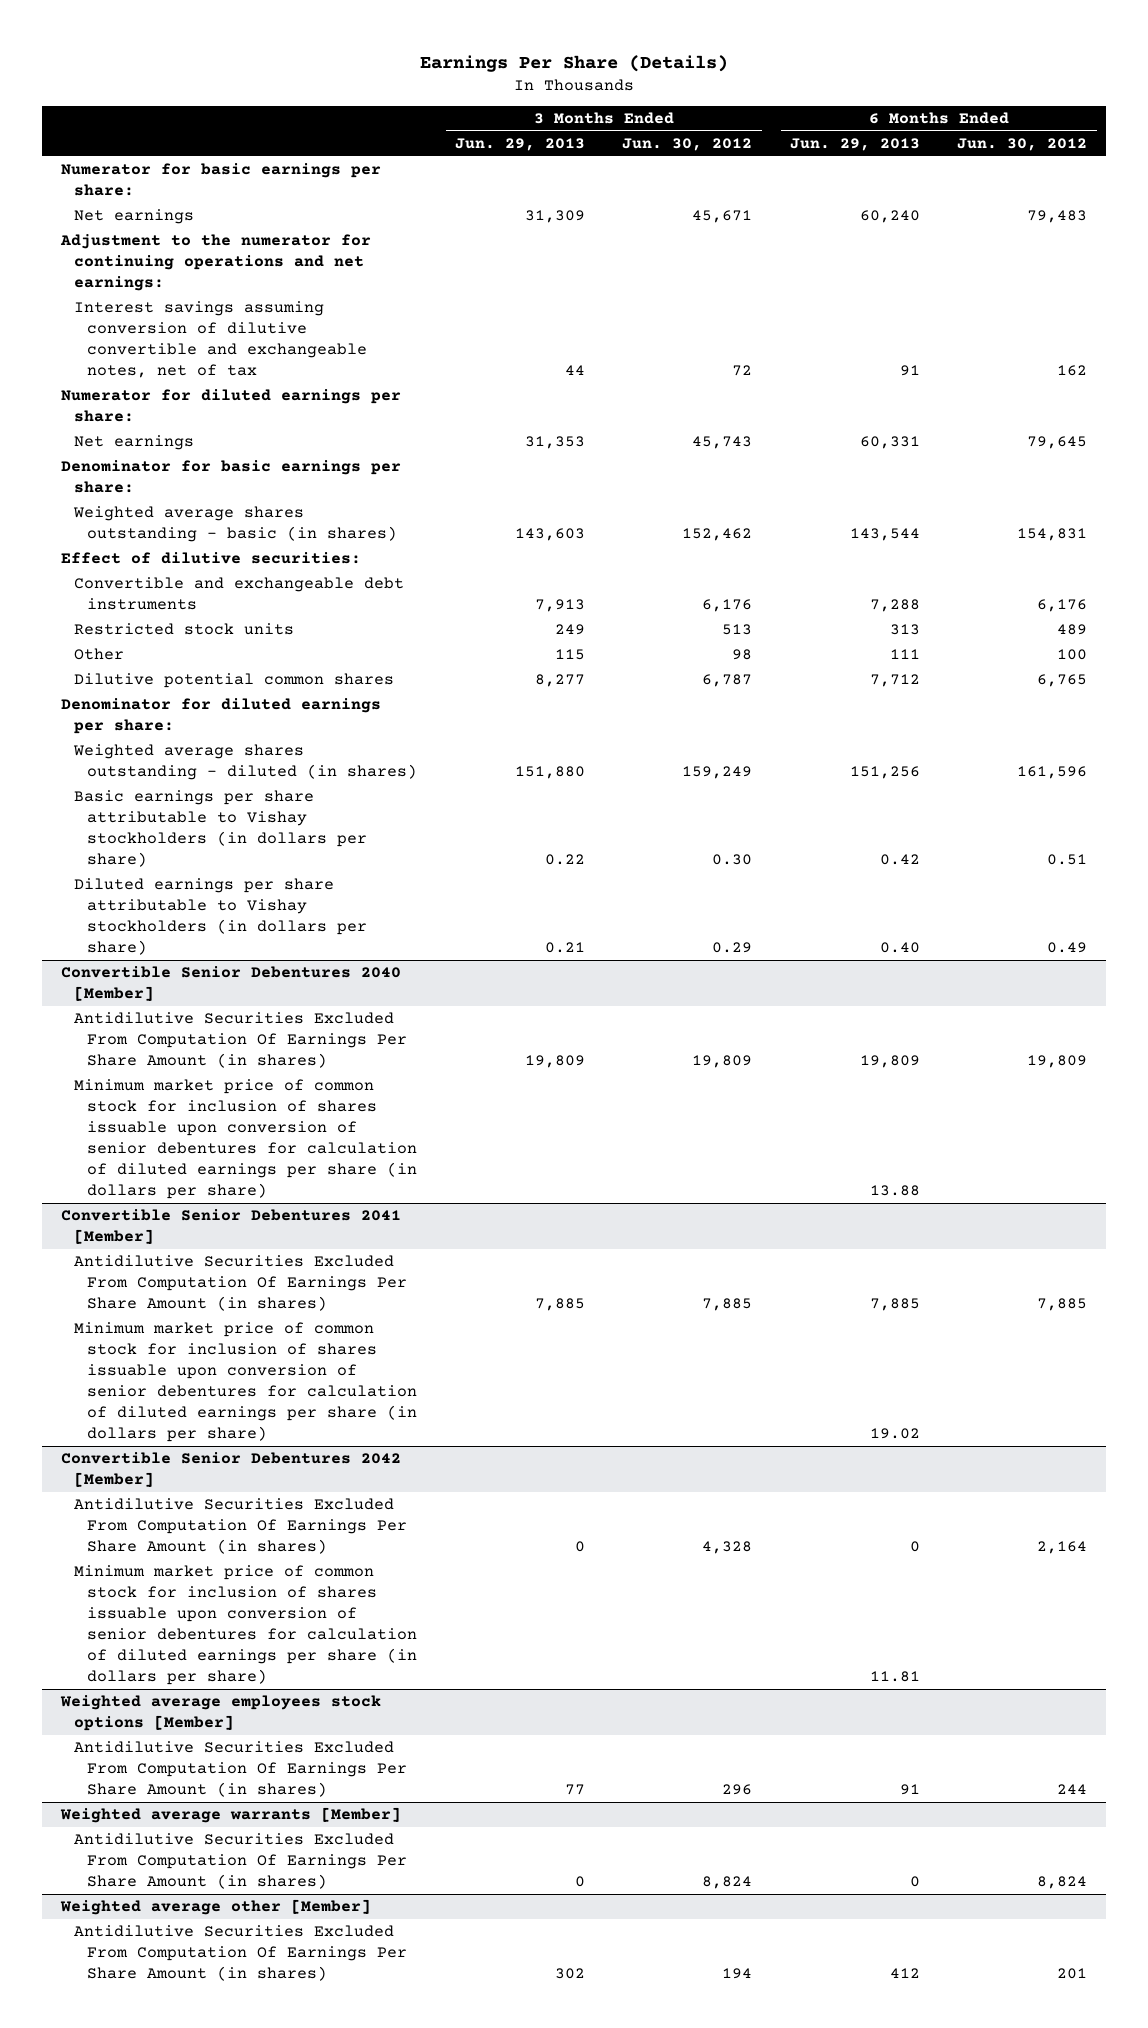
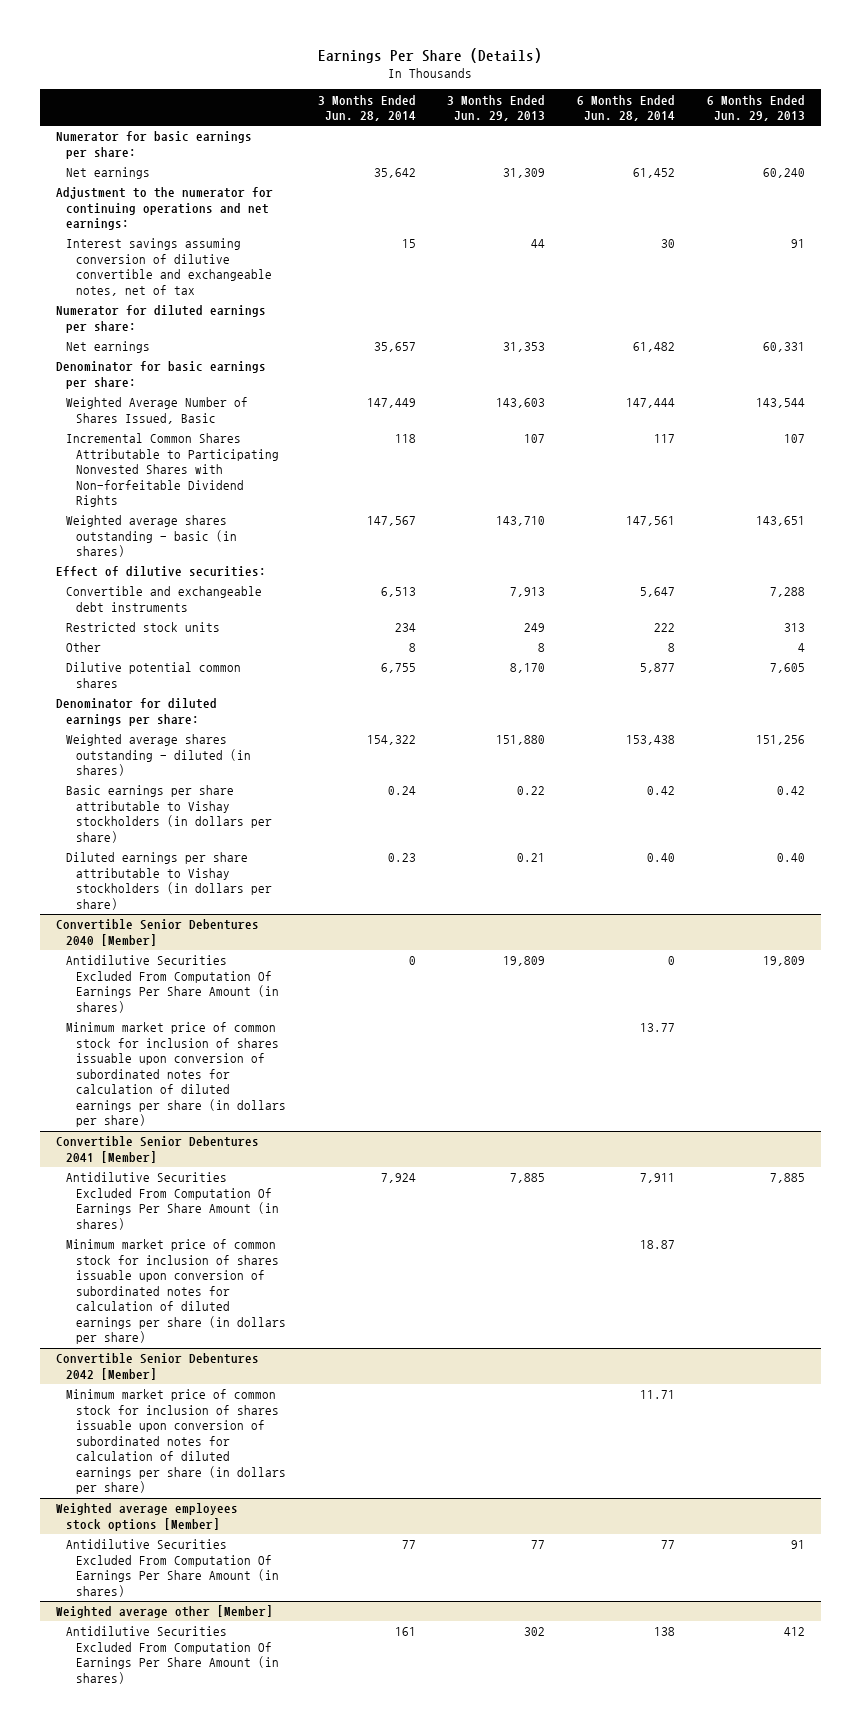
- | 3 Months Ended Jun. 29, 2013 | 3 Months Ended Jun. 30, 2012 | 6 Months Ended Jun. 29, 2013 | 6 Months Ended Jun. 30, 2012
+ | 3 Months Ended Jun. 28, 2014 | 3 Months Ended Jun. 29, 2013 | 6 Months Ended Jun. 28, 2014 | 6 Months Ended Jun. 29, 2013
- Weighted average shares outstanding - basic (in shares) | 143,603 | 152,462 | 143,544 | 154,831
+ Weighted Average Number of Shares Issued, Basic | 147,449 | 143,603 | 147,444 | 143,544
+ Incremental Common Shares Attributable to Participating Nonvested Shares with Non-forfeitable Dividend Rights | 118 | 107 | 117 | 107
+ Weighted average shares outstanding - basic (in shares) | 147,567 | 143,710 | 147,561 | 143,651
- Other | 115 | 98 | 111 | 100
- Dilutive potential common shares | 8,277 | 6,787 | 7,712 | 6,765
+ Other | 8 | 8 | 8 | 4
+ Dilutive potential common shares | 6,755 | 8,170 | 5,877 | 7,605
@ Convertible Senior Debentures 2040 [Member]
- Minimum market price of common stock for inclusion of shares issuable upon conversion of senior debentures for calculation of diluted earnings per share (in dollars per share) | | | 13.88 |
+ Minimum market price of common stock for inclusion of shares issuable upon conversion of subordinated notes for calculation of diluted earnings per share (in dollars per share) | | | 13.77 |
@ Convertible Senior Debentures 2041 [Member]
- Minimum market price of common stock for inclusion of shares issuable upon conversion of senior debentures for calculation of diluted earnings per share (in dollars per share) | | | 19.02 |
+ Minimum market price of common stock for inclusion of shares issuable upon conversion of subordinated notes for calculation of diluted earnings per share (in dollars per share) | | | 18.87 |
@ Convertible Senior Debentures 2042 [Member]
- Antidilutive Securities Excluded From Computation Of Earnings Per Share Amount (in shares) | 0 | 4,328 | 0 | 2,164
- Minimum market price of common stock for inclusion of shares issuable upon conversion of senior debentures for calculation of diluted earnings per share (in dollars per share) | | | 11.81 |
+ Minimum market price of common stock for inclusion of shares issuable upon conversion of subordinated notes for calculation of diluted earnings per share (in dollars per share) | | | 11.71 |
- Weighted average warrants [Member]
- Antidilutive Securities Excluded From Computation Of Earnings Per Share Amount (in shares) | 0 | 8,824 | 0 | 8,824

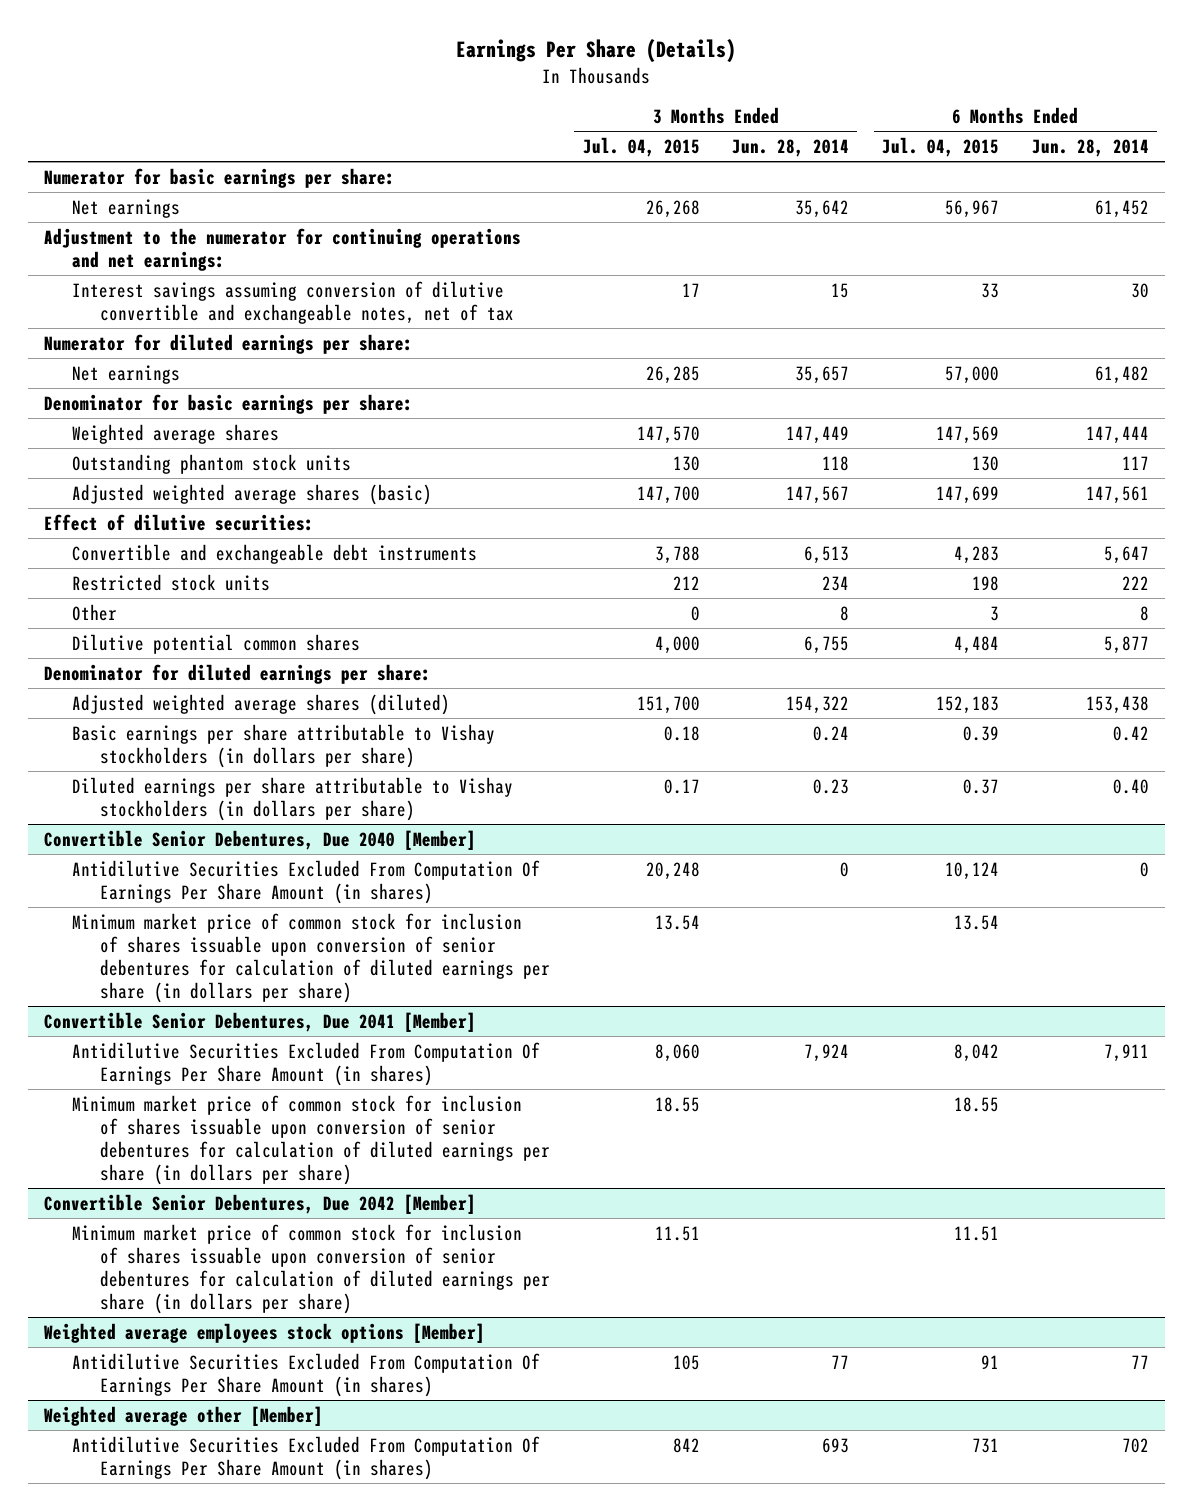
- | 3 Months Ended Jun. 28, 2014 | 3 Months Ended Jun. 29, 2013 | 6 Months Ended Jun. 28, 2014 | 6 Months Ended Jun. 29, 2013
+ | 3 Months Ended Jul. 04, 2015 | 3 Months Ended Jun. 28, 2014 | 6 Months Ended Jul. 04, 2015 | 6 Months Ended Jun. 28, 2014
- Weighted Average Number of Shares Issued, Basic | 147,449 | 143,603 | 147,444 | 143,544
- Incremental Common Shares Attributable to Participating Nonvested Shares with Non-forfeitable Dividend Rights | 118 | 107 | 117 | 107
- Weighted average shares outstanding - basic (in shares) | 147,567 | 143,710 | 147,561 | 143,651
+ Weighted average shares | 147,570 | 147,449 | 147,569 | 147,444
+ Outstanding phantom stock units | 130 | 118 | 130 | 117
+ Adjusted weighted average shares (basic) | 147,700 | 147,567 | 147,699 | 147,561
- Weighted average shares outstanding - diluted (in shares) | 154,322 | 151,880 | 153,438 | 151,256
+ Adjusted weighted average shares (diluted) | 151,700 | 154,322 | 152,183 | 153,438
- Convertible Senior Debentures 2040 [Member]
+ Convertible Senior Debentures, Due 2040 [Member]
- Minimum market price of common stock for inclusion of shares issuable upon conversion of subordinated notes for calculation of diluted earnings per share (in dollars per share) | | | 13.77 |
- Convertible Senior Debentures 2041 [Member]
+ Minimum market price of common stock for inclusion of shares issuable upon conversion of senior debentures for calculation of diluted earnings per share (in dollars per share) | 13.54 | | 13.54 |
+ Convertible Senior Debentures, Due 2041 [Member]
- Minimum market price of common stock for inclusion of shares issuable upon conversion of subordinated notes for calculation of diluted earnings per share (in dollars per share) | | | 18.87 |
- Convertible Senior Debentures 2042 [Member]
- Minimum market price of common stock for inclusion of shares issuable upon conversion of subordinated notes for calculation of diluted earnings per share (in dollars per share) | | | 11.71 |
+ Minimum market price of common stock for inclusion of shares issuable upon conversion of senior debentures for calculation of diluted earnings per share (in dollars per share) | 18.55 | | 18.55 |
+ Convertible Senior Debentures, Due 2042 [Member]
+ Minimum market price of common stock for inclusion of shares issuable upon conversion of senior debentures for calculation of diluted earnings per share (in dollars per share) | 11.51 | | 11.51 |
@ Weighted average other [Member]
- Antidilutive Securities Excluded From Computation Of Earnings Per Share Amount (in shares) | 161 | 302 | 138 | 412
+ Antidilutive Securities Excluded From Computation Of Earnings Per Share Amount (in shares) | 842 | 693 | 731 | 702

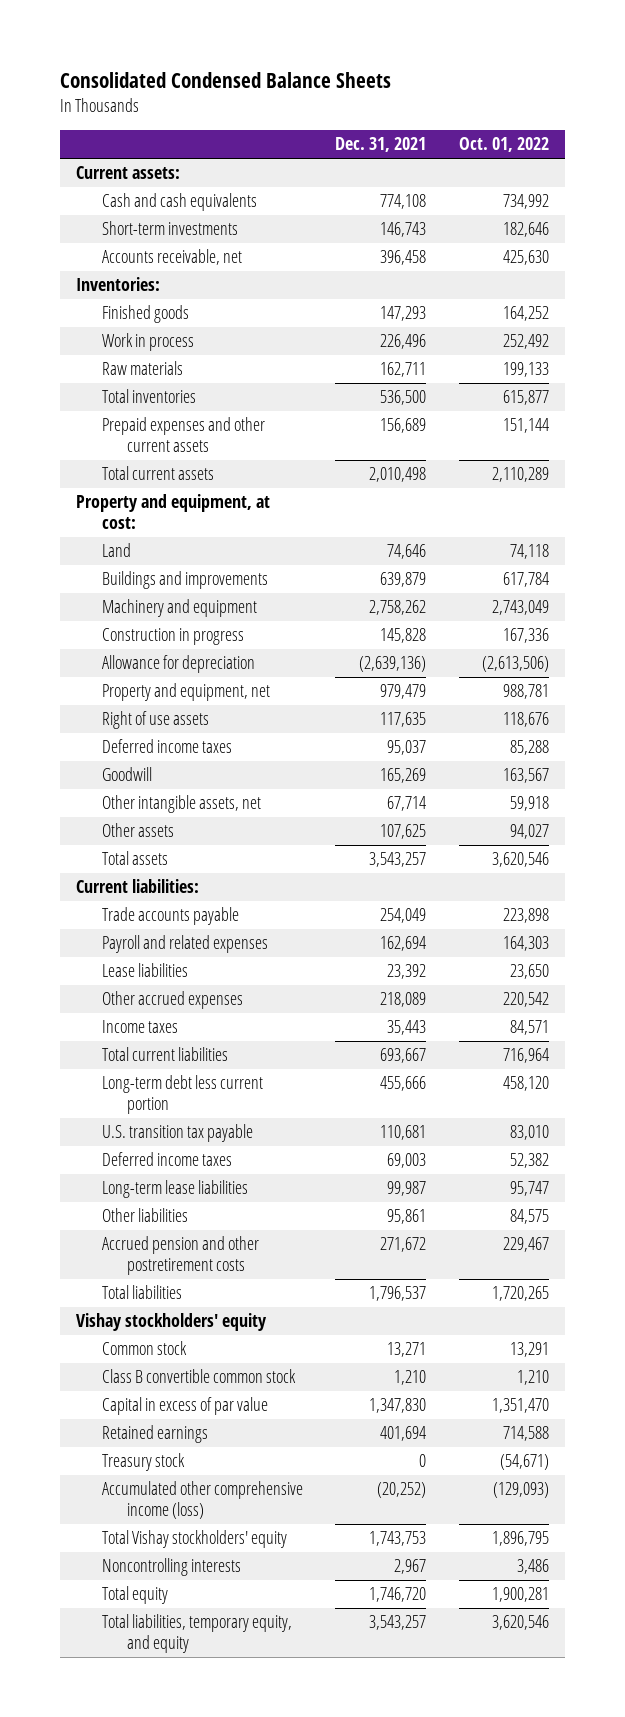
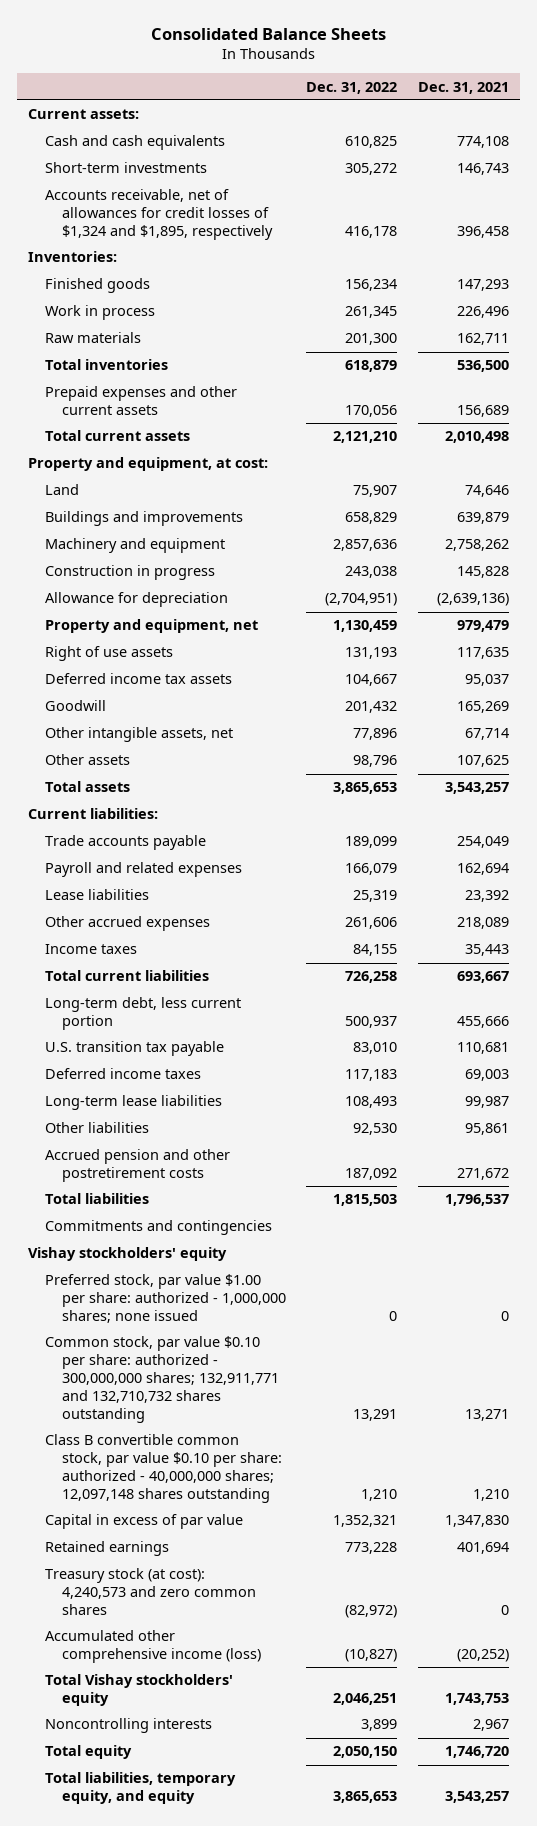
- Consolidated Condensed Balance Sheets
+ Consolidated Balance Sheets
- | Dec. 31, 2021 | Oct. 01, 2022
+ | Dec. 31, 2022 | Dec. 31, 2021
- Accounts receivable, net | 396,458 | 425,630
+ Accounts receivable, net of allowances for credit losses of $1,324 and $1,895, respectively | 416,178 | 396,458
- Deferred income taxes | 95,037 | 85,288
+ Deferred income tax assets | 104,667 | 95,037
- Long-term debt less current portion | 455,666 | 458,120
+ Long-term debt, less current portion | 500,937 | 455,666
+ Commitments and contingencies
- Common stock | 13,271 | 13,291
- Class B convertible common stock | 1,210 | 1,210
+ Preferred stock, par value $1.00 per share: authorized - 1,000,000 shares; none issued | 0 | 0
+ Common stock, par value $0.10 per share: authorized - 300,000,000 shares; 132,911,771 and 132,710,732 shares outstanding | 13,291 | 13,271
+ Class B convertible common stock, par value $0.10 per share: authorized - 40,000,000 shares; 12,097,148 shares outstanding | 1,210 | 1,210
- Treasury stock | 0 | (54,671)
+ Treasury stock (at cost): 4,240,573 and zero common shares | (82,972) | 0

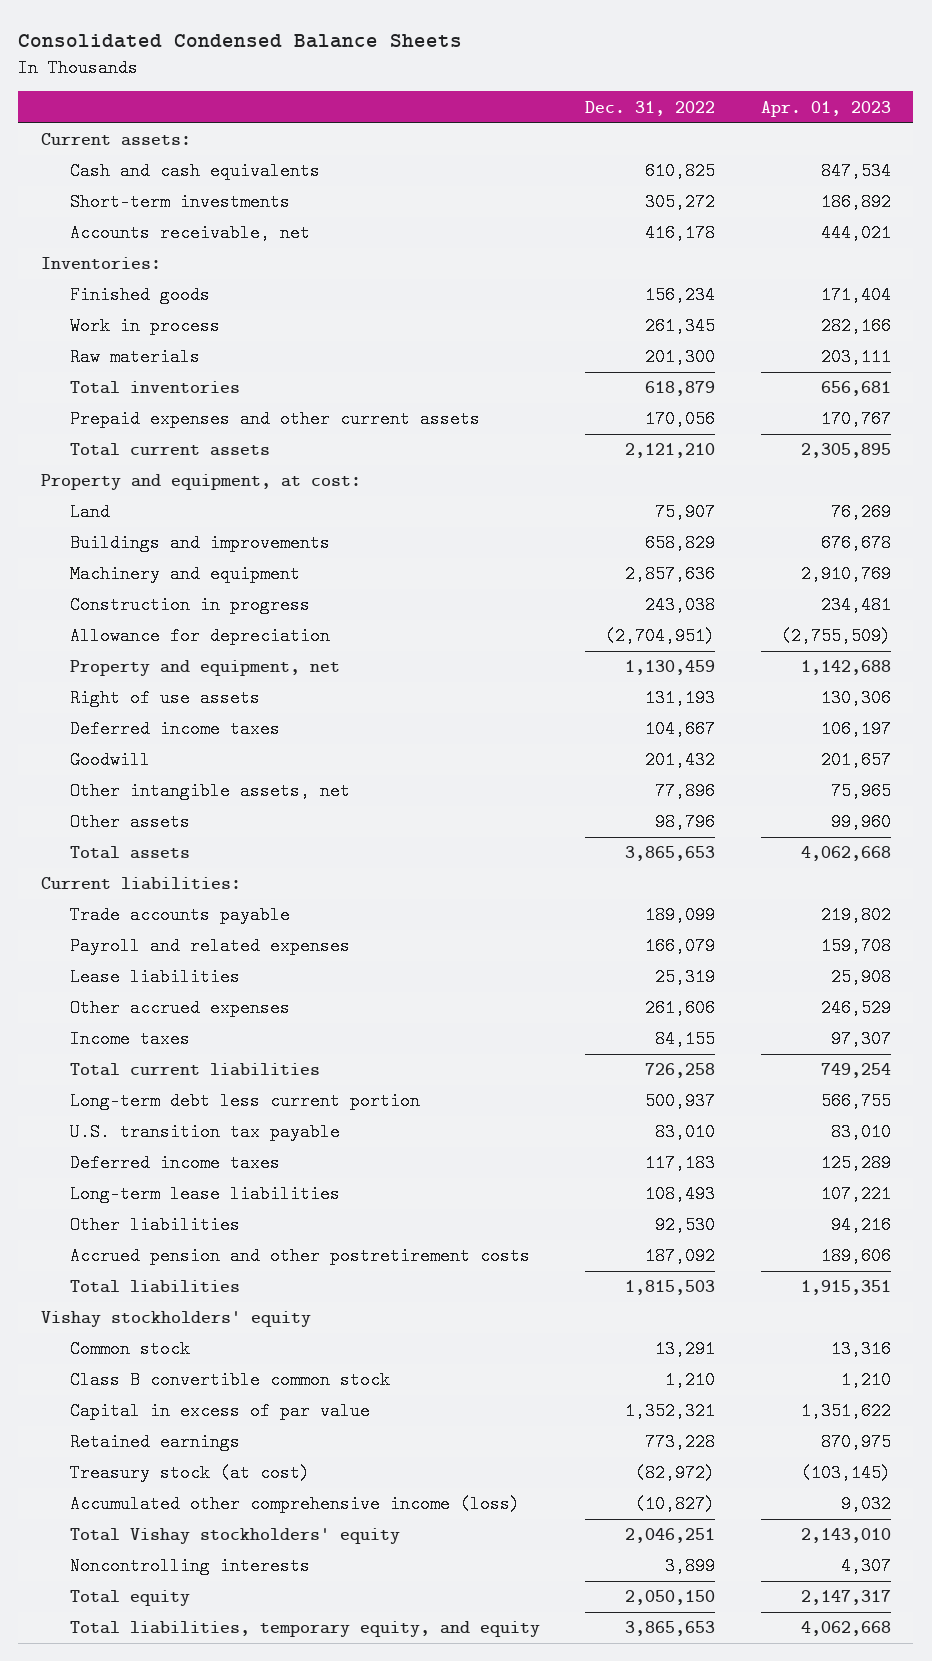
- Consolidated Balance Sheets
+ Consolidated Condensed Balance Sheets
- | Dec. 31, 2022 | Dec. 31, 2021
+ | Dec. 31, 2022 | Apr. 01, 2023
- Accounts receivable, net of allowances for credit losses of $1,324 and $1,895, respectively | 416,178 | 396,458
+ Accounts receivable, net | 416,178 | 444,021
- Deferred income tax assets | 104,667 | 95,037
+ Deferred income taxes | 104,667 | 106,197
- Long-term debt, less current portion | 500,937 | 455,666
+ Long-term debt less current portion | 500,937 | 566,755
- Commitments and contingencies
- Preferred stock, par value $1.00 per share: authorized - 1,000,000 shares; none issued | 0 | 0
- Common stock, par value $0.10 per share: authorized - 300,000,000 shares; 132,911,771 and 132,710,732 shares outstanding | 13,291 | 13,271
- Class B convertible common stock, par value $0.10 per share: authorized - 40,000,000 shares; 12,097,148 shares outstanding | 1,210 | 1,210
+ Common stock | 13,291 | 13,316
+ Class B convertible common stock | 1,210 | 1,210
- Treasury stock (at cost): 4,240,573 and zero common shares | (82,972) | 0
+ Treasury stock (at cost) | (82,972) | (103,145)

